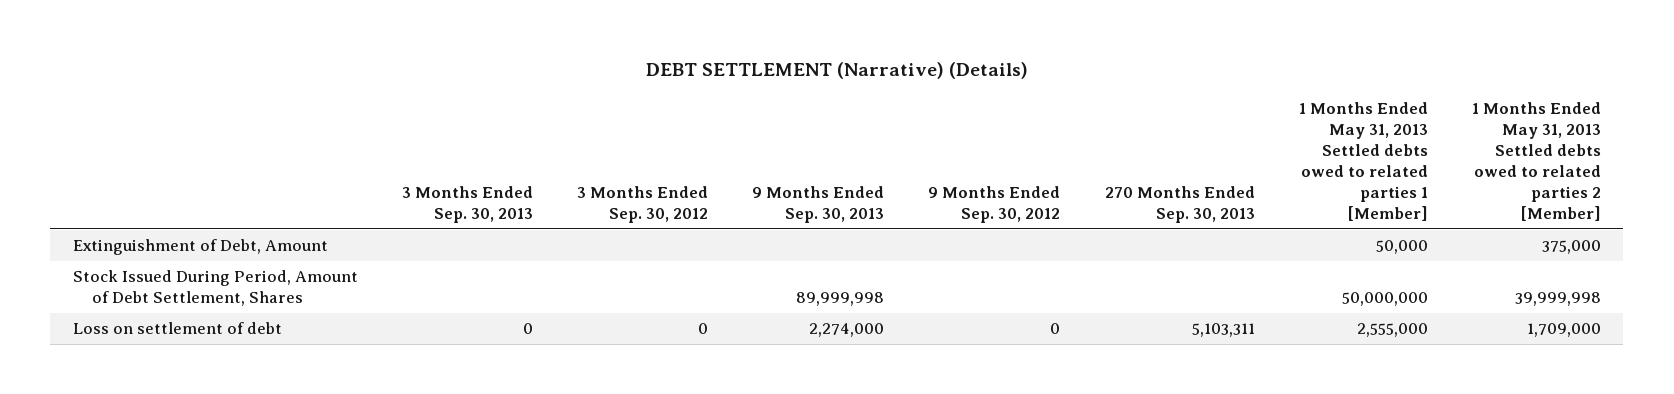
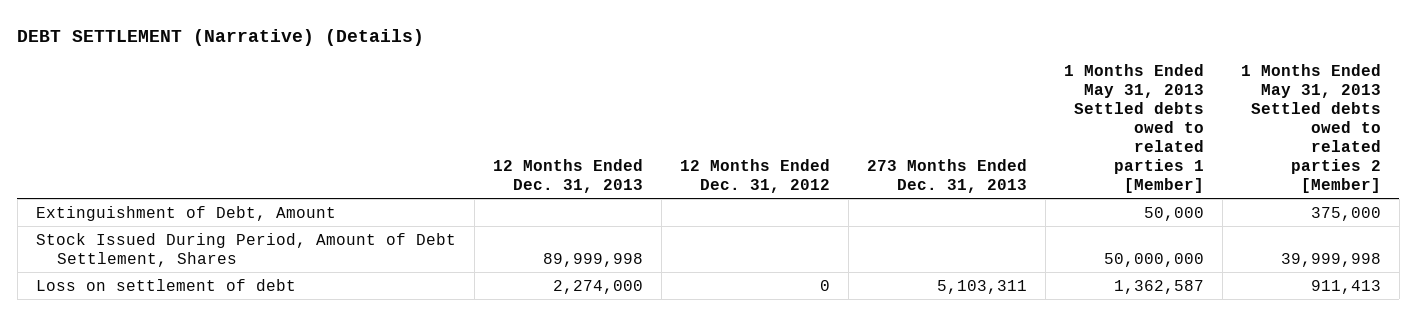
- | 3 Months Ended Sep. 30, 2013 | 3 Months Ended Sep. 30, 2012 | 9 Months Ended Sep. 30, 2013 | 9 Months Ended Sep. 30, 2012 | 270 Months Ended Sep. 30, 2013 | 1 Months Ended May 31, 2013 Settled debts owed to related parties 1 [Member] | 1 Months Ended May 31, 2013 Settled debts owed to related parties 2 [Member]
+ | 12 Months Ended Dec. 31, 2013 | 12 Months Ended Dec. 31, 2012 | 273 Months Ended Dec. 31, 2013 | 1 Months Ended May 31, 2013 Settled debts owed to related parties 1 [Member] | 1 Months Ended May 31, 2013 Settled debts owed to related parties 2 [Member]
- Loss on settlement of debt | 0 | 0 | 2,274,000 | 0 | 5,103,311 | 2,555,000 | 1,709,000
+ Loss on settlement of debt | 2,274,000 | 0 | 5,103,311 | 1,362,587 | 911,413

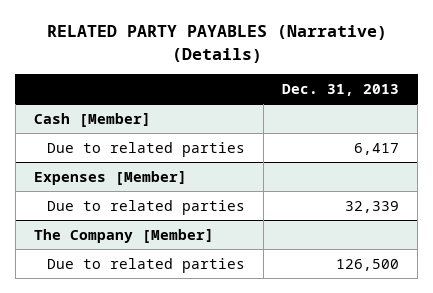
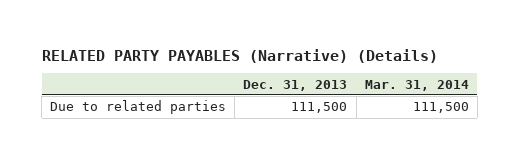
- | Dec. 31, 2013
+ | Dec. 31, 2013 | Mar. 31, 2014
- Cash [Member]
- Due to related parties | 6,417
- Expenses [Member]
- Due to related parties | 32,339
- The Company [Member]
- Due to related parties | 126,500
+ Due to related parties | 111,500 | 111,500

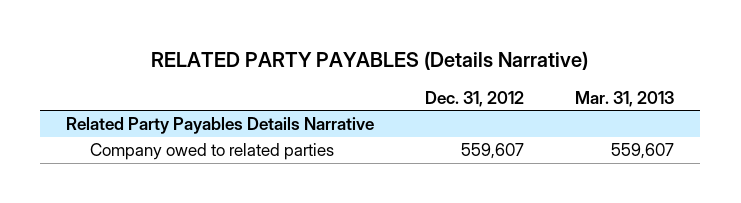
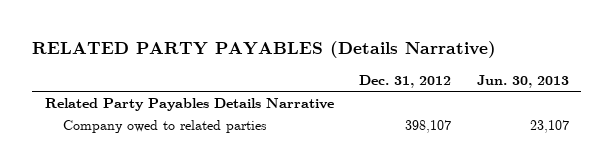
- | Dec. 31, 2012 | Mar. 31, 2013
+ | Dec. 31, 2012 | Jun. 30, 2013
- Company owed to related parties | 559,607 | 559,607
+ Company owed to related parties | 398,107 | 23,107

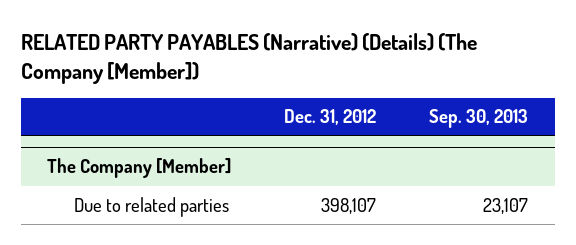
- RELATED PARTY PAYABLES (Details Narrative)
+ RELATED PARTY PAYABLES (Narrative) (Details) (The Company [Member])
- | Dec. 31, 2012 | Jun. 30, 2013
+ | Dec. 31, 2012 | Sep. 30, 2013
- Related Party Payables Details Narrative
- Company owed to related parties | 398,107 | 23,107
+ The Company [Member]
+ Due to related parties | 398,107 | 23,107

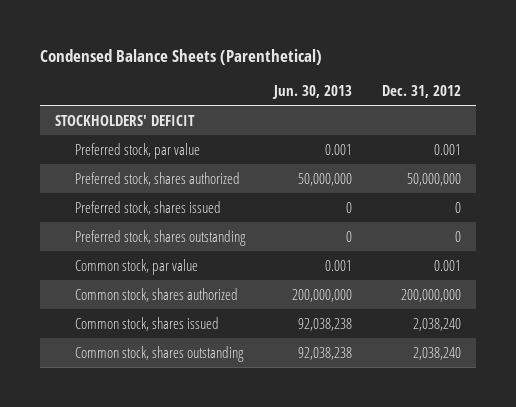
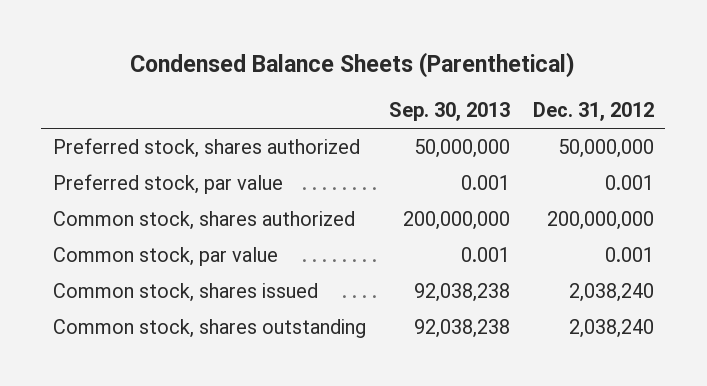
- | Jun. 30, 2013 | Dec. 31, 2012
+ | Sep. 30, 2013 | Dec. 31, 2012
- STOCKHOLDERS' DEFICIT
- Preferred stock, shares issued | 0 | 0
- Preferred stock, shares outstanding | 0 | 0
moved down: Preferred stock, par value | 0.001 | 0.001
moved down: Common stock, par value | 0.001 | 0.001

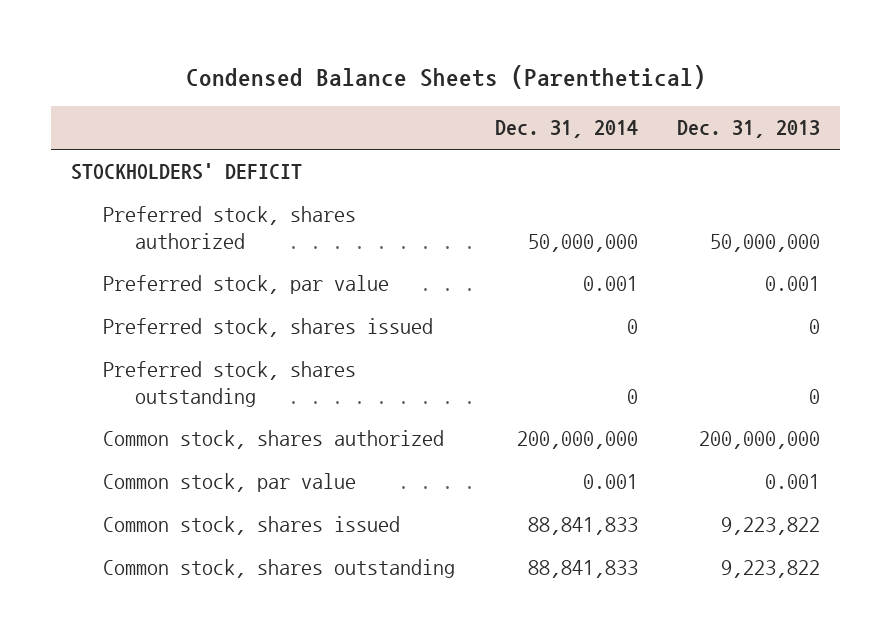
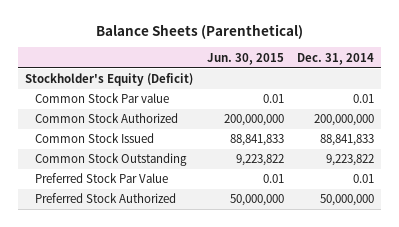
- Condensed Balance Sheets (Parenthetical)
+ Balance Sheets (Parenthetical)
- | Dec. 31, 2014 | Dec. 31, 2013
+ | Jun. 30, 2015 | Dec. 31, 2014
- STOCKHOLDERS' DEFICIT
- Preferred stock, shares authorized | 50,000,000 | 50,000,000
- Preferred stock, par value | 0.001 | 0.001
- Preferred stock, shares issued | 0 | 0
- Preferred stock, shares outstanding | 0 | 0
- Common stock, shares authorized | 200,000,000 | 200,000,000
- Common stock, par value | 0.001 | 0.001
- Common stock, shares issued | 88,841,833 | 9,223,822
- Common stock, shares outstanding | 88,841,833 | 9,223,822
+ Stockholder's Equity (Deficit)
+ Common Stock Par value | 0.01 | 0.01
+ Common Stock Authorized | 200,000,000 | 200,000,000
+ Common Stock Issued | 88,841,833 | 88,841,833
+ Common Stock Outstanding | 9,223,822 | 9,223,822
+ Preferred Stock Par Value | 0.01 | 0.01
+ Preferred Stock Authorized | 50,000,000 | 50,000,000

